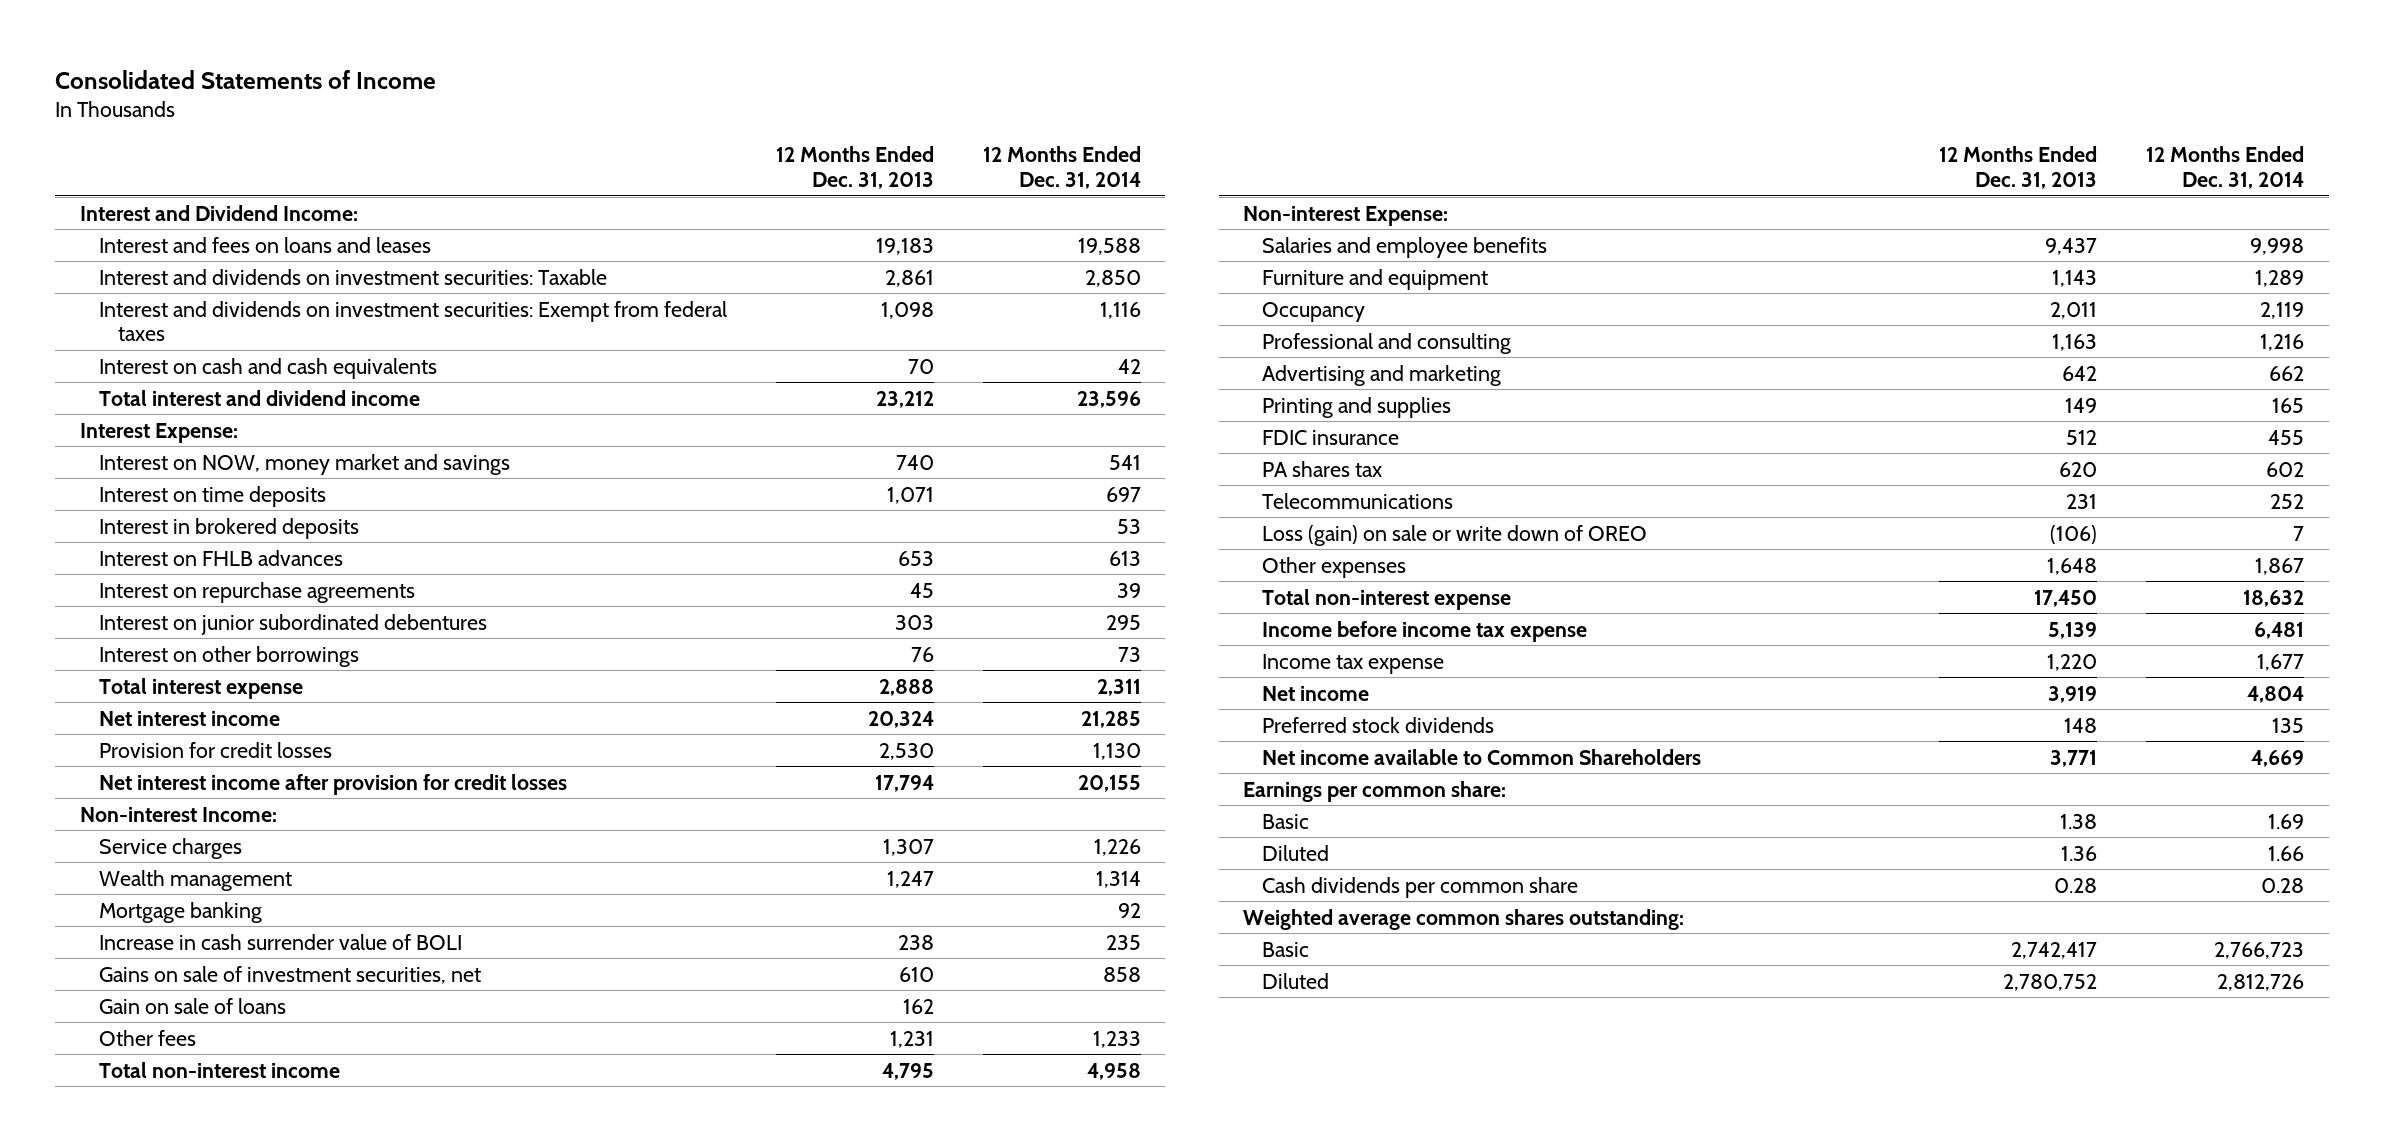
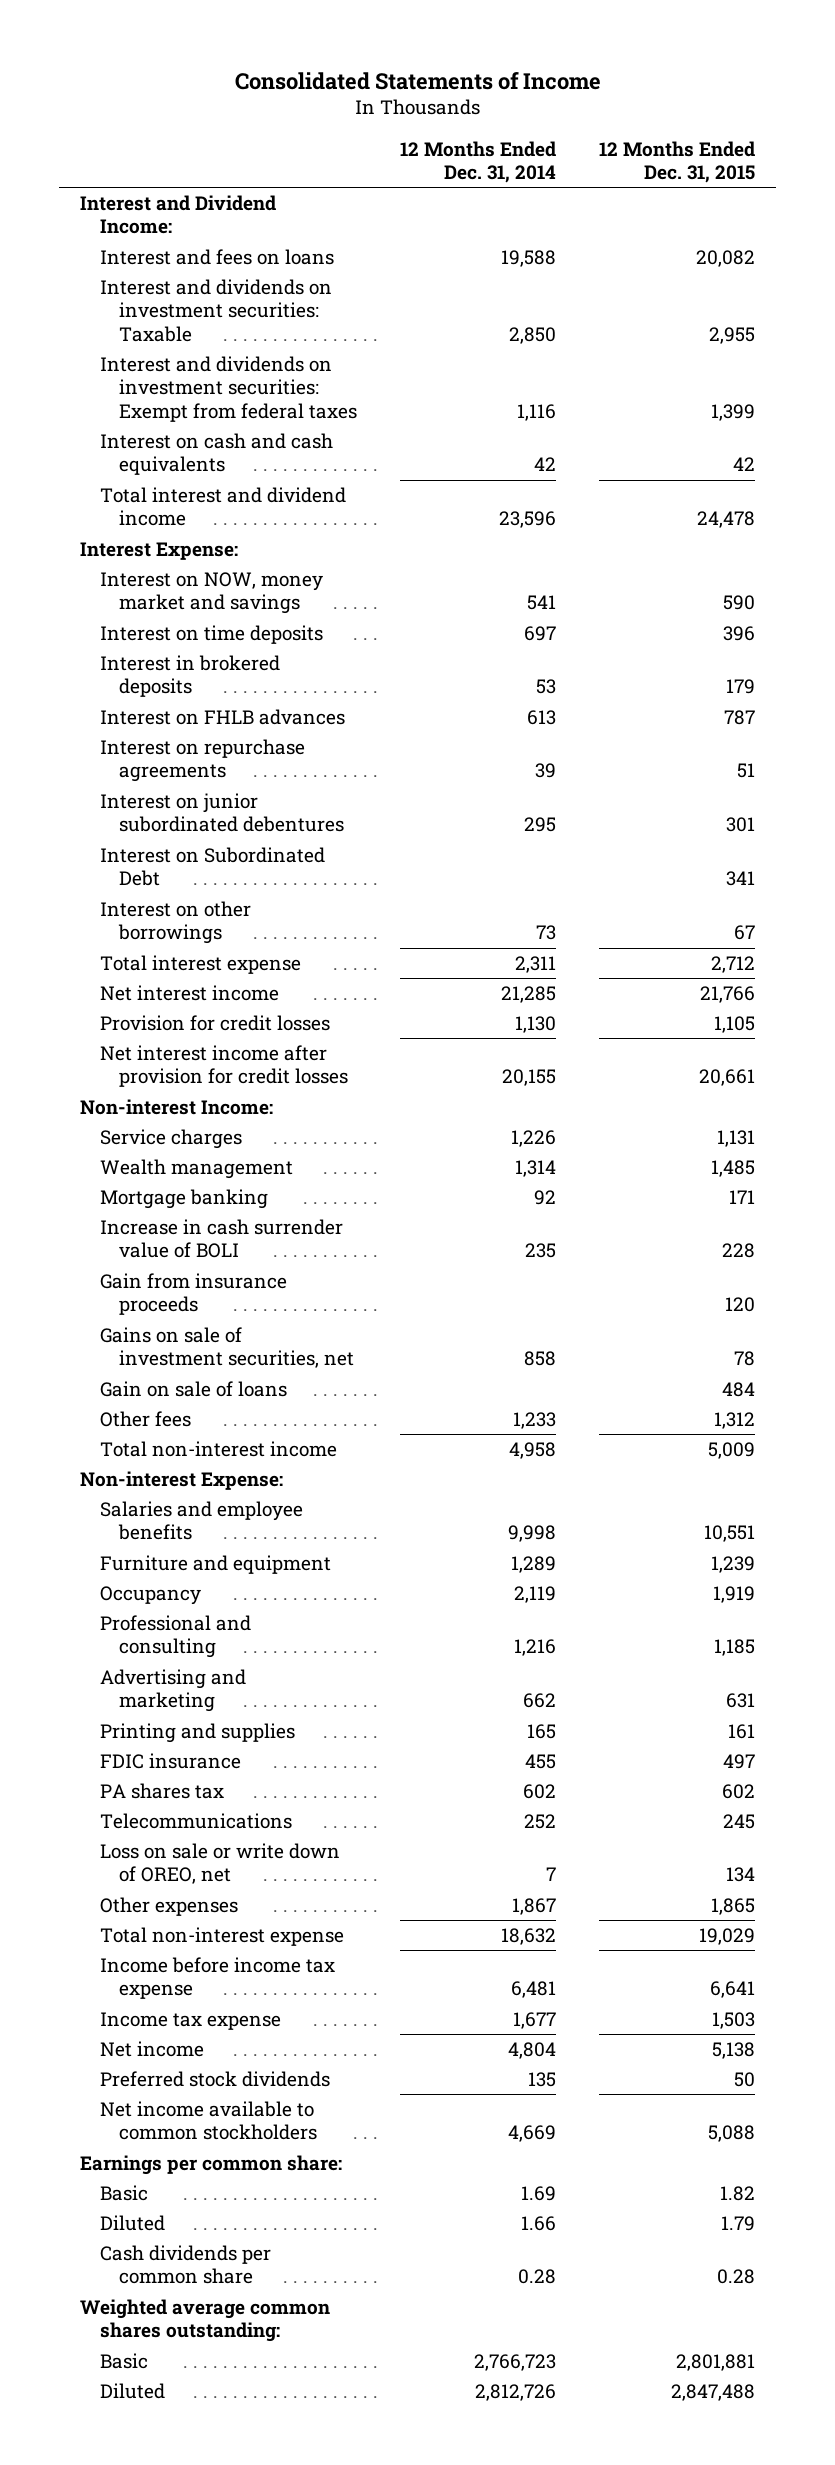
- | 12 Months Ended Dec. 31, 2013 | 12 Months Ended Dec. 31, 2014
+ | 12 Months Ended Dec. 31, 2014 | 12 Months Ended Dec. 31, 2015
- Interest and fees on loans and leases | 19,183 | 19,588
+ Interest and fees on loans | 19,588 | 20,082
+ Interest on Subordinated Debt | | 341
+ Gain from insurance proceeds | | 120
- Loss (gain) on sale or write down of OREO | (106) | 7
+ Loss on sale or write down of OREO, net | 7 | 134
- Net income available to Common Shareholders | 3,771 | 4,669
+ Net income available to common stockholders | 4,669 | 5,088

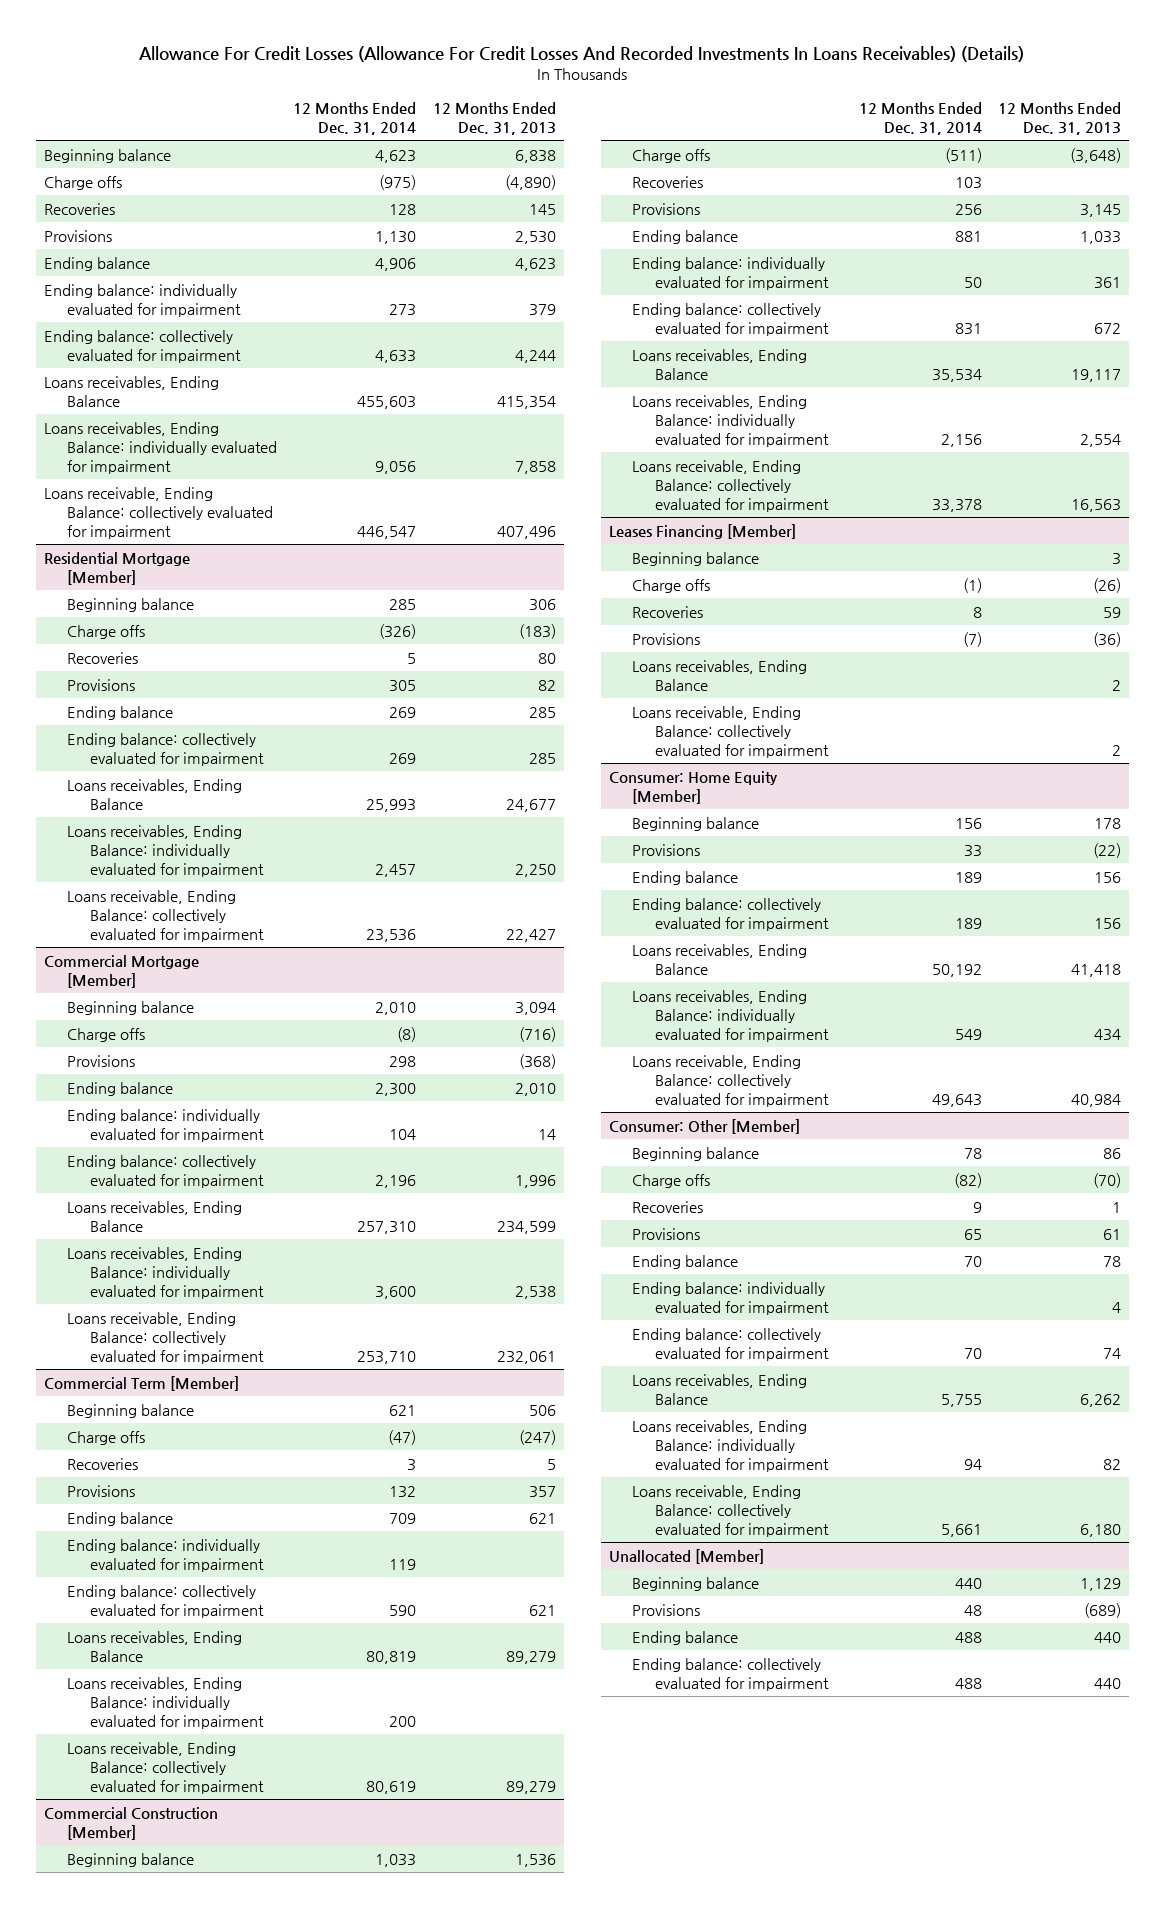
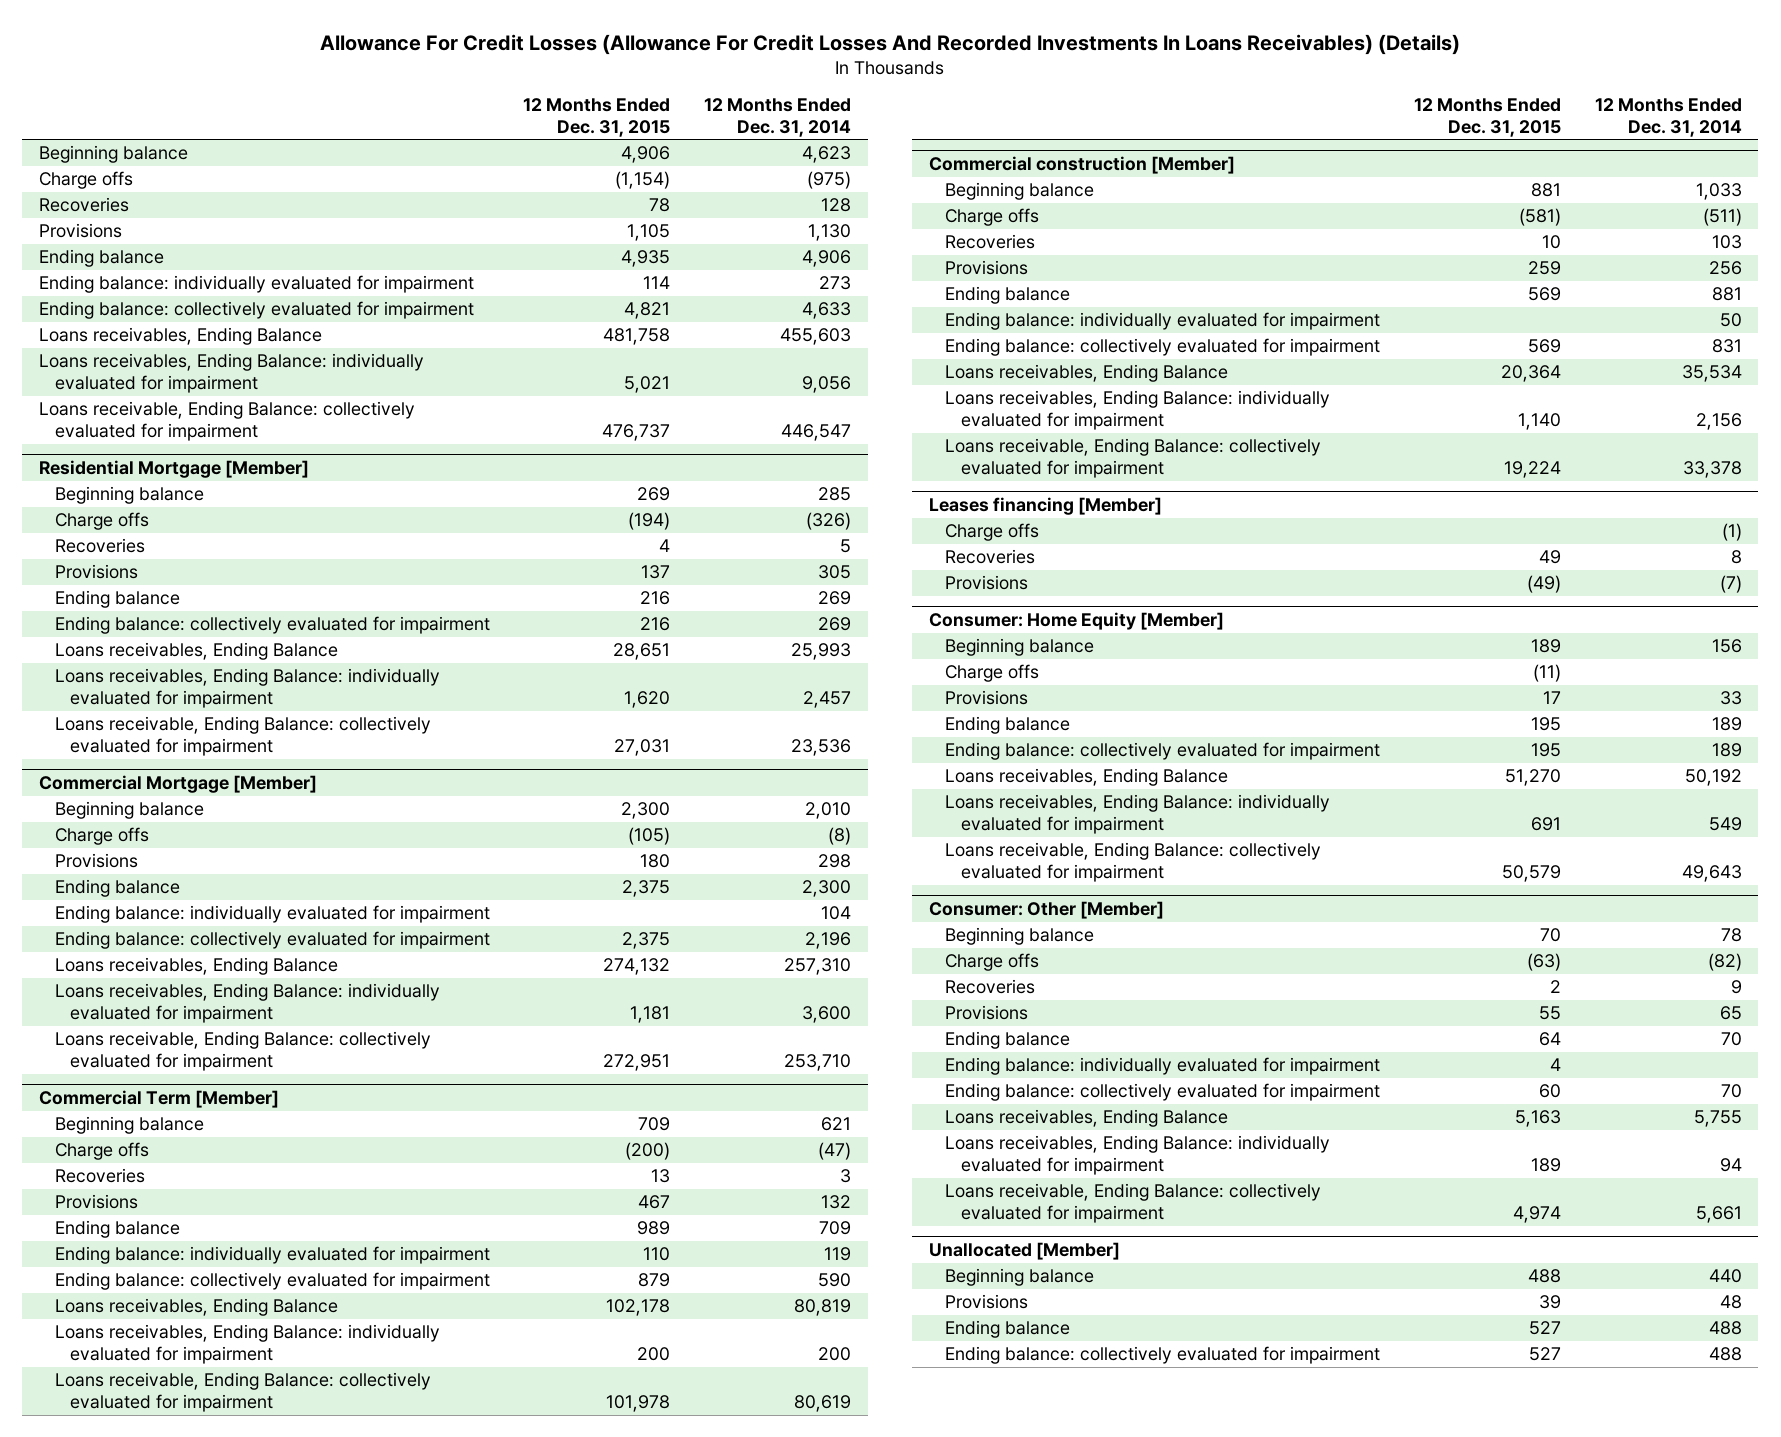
- | 12 Months Ended Dec. 31, 2014 | 12 Months Ended Dec. 31, 2013
+ | 12 Months Ended Dec. 31, 2015 | 12 Months Ended Dec. 31, 2014
- Commercial Construction [Member]
+ Commercial construction [Member]
- Leases Financing [Member]
- Beginning balance | | 3
+ Leases financing [Member]
- Loans receivables, Ending Balance | | 2
- Loans receivable, Ending Balance: collectively evaluated for impairment | | 2
@ Consumer: Home Equity [Member]
+ Charge offs | (11) |

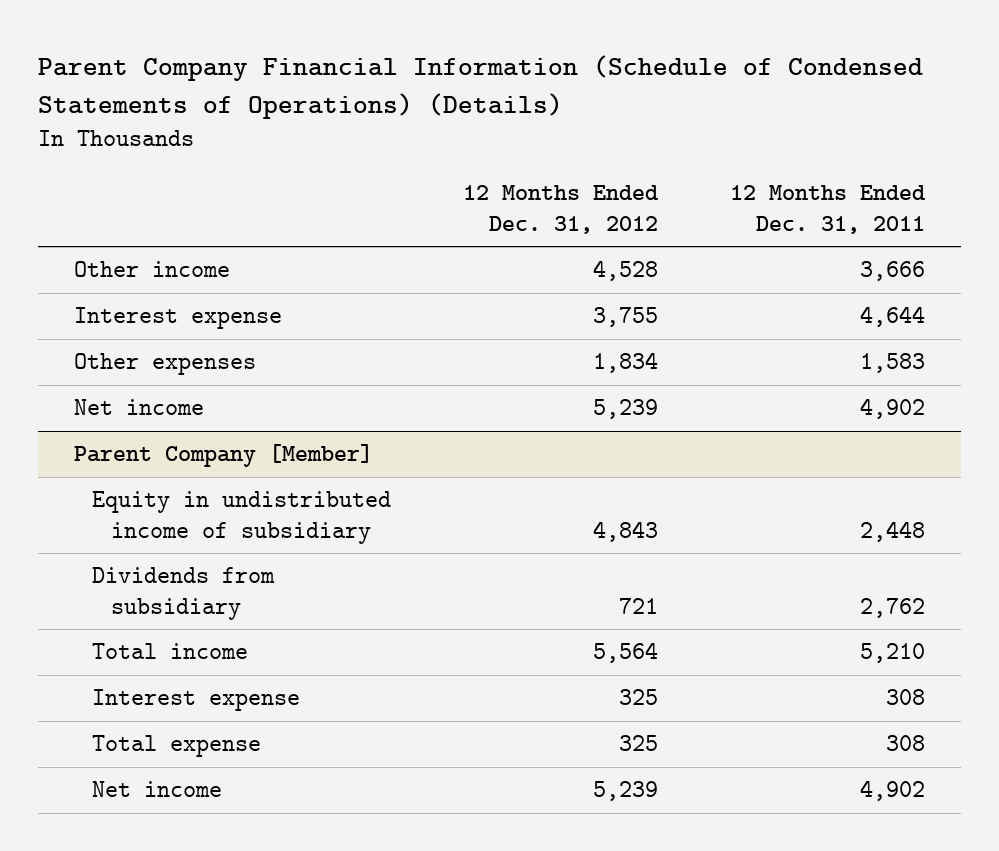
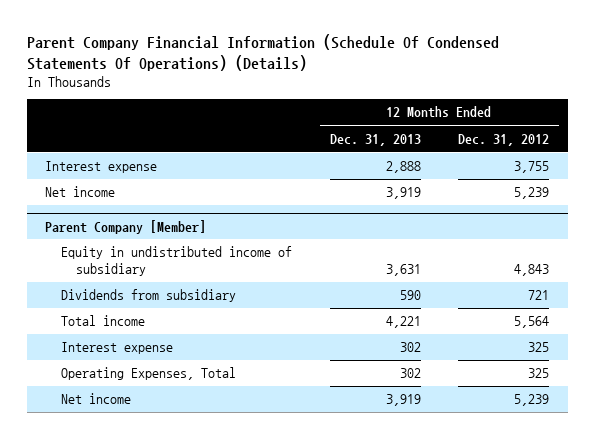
- Parent Company Financial Information (Schedule of Condensed Statements of Operations) (Details)
+ Parent Company Financial Information (Schedule Of Condensed Statements Of Operations) (Details)
- | 12 Months Ended Dec. 31, 2012 | 12 Months Ended Dec. 31, 2011
+ | 12 Months Ended Dec. 31, 2013 | 12 Months Ended Dec. 31, 2012
- Other income | 4,528 | 3,666
- Other expenses | 1,834 | 1,583
@ Parent Company [Member]
- Total expense | 325 | 308
+ Operating Expenses, Total | 302 | 325

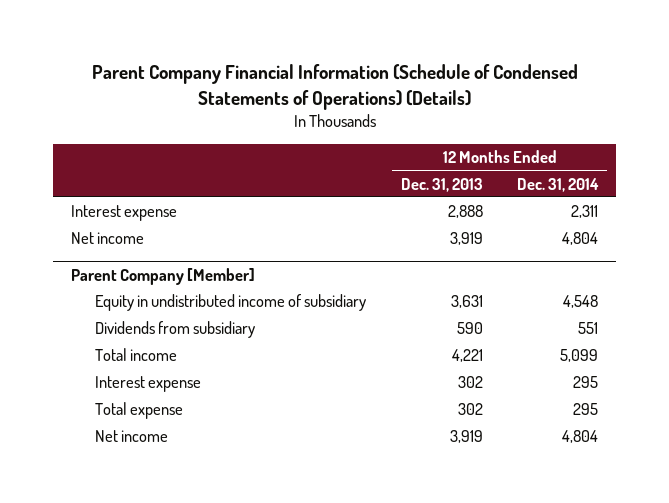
- Parent Company Financial Information (Schedule Of Condensed Statements Of Operations) (Details)
+ Parent Company Financial Information (Schedule of Condensed Statements of Operations) (Details)
- | 12 Months Ended Dec. 31, 2013 | 12 Months Ended Dec. 31, 2012
+ | 12 Months Ended Dec. 31, 2013 | 12 Months Ended Dec. 31, 2014
@ Parent Company [Member]
- Operating Expenses, Total | 302 | 325
+ Total expense | 302 | 295

